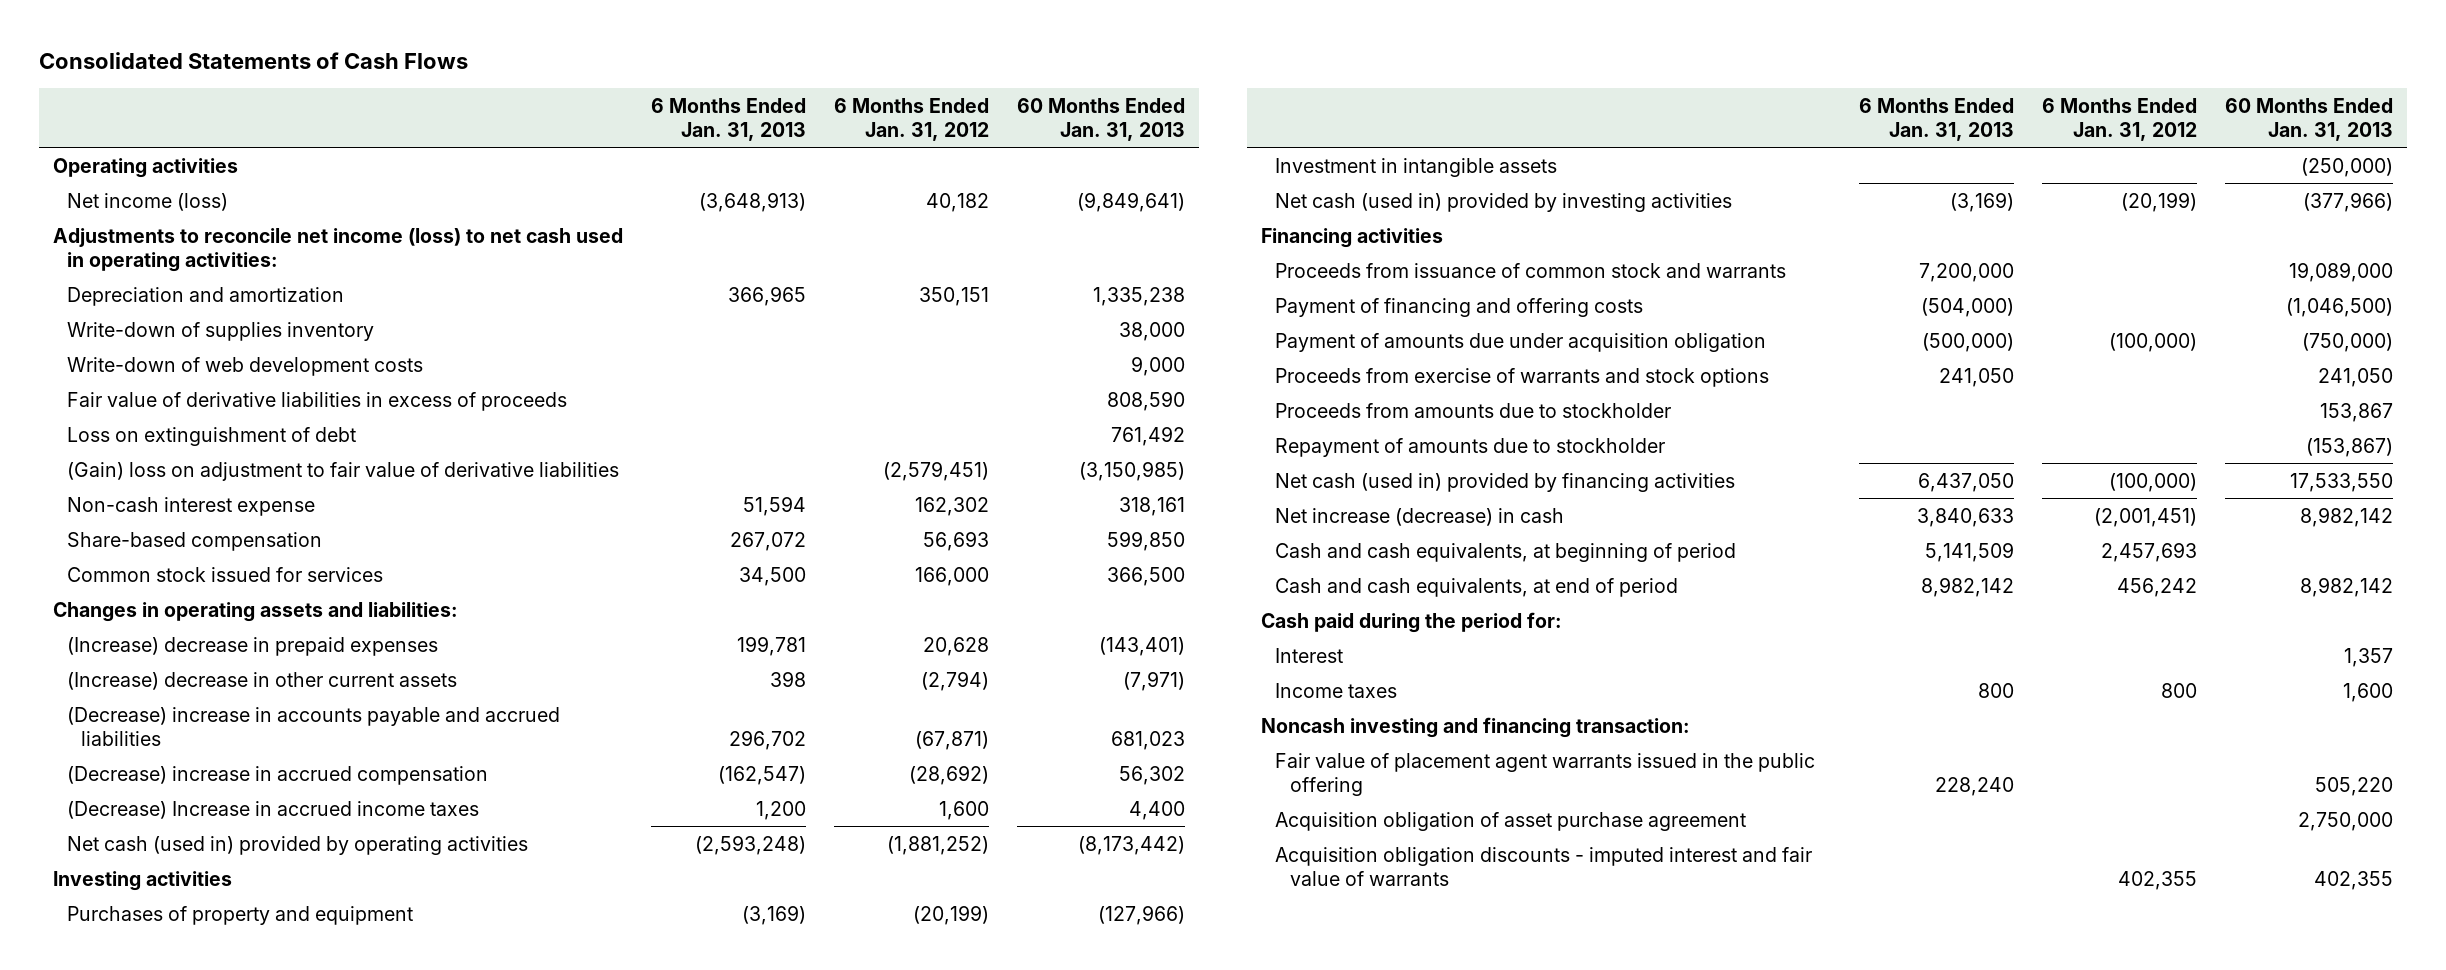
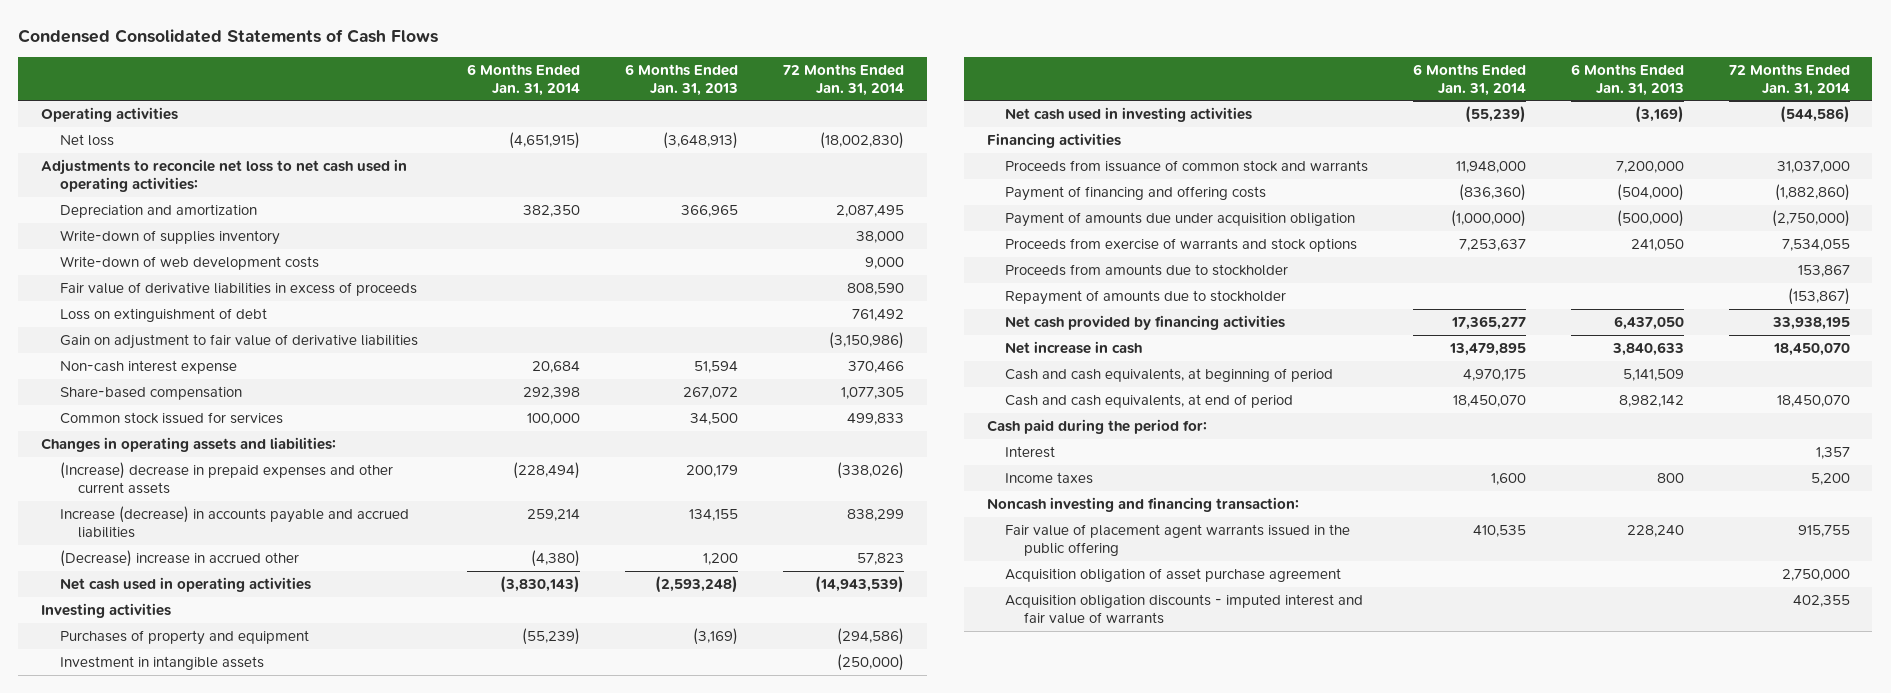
- Consolidated Statements of Cash Flows
+ Condensed Consolidated Statements of Cash Flows
- | 6 Months Ended Jan. 31, 2013 | 6 Months Ended Jan. 31, 2012 | 60 Months Ended Jan. 31, 2013
+ | 6 Months Ended Jan. 31, 2014 | 6 Months Ended Jan. 31, 2013 | 72 Months Ended Jan. 31, 2014
- Net income (loss) | (3,648,913) | 40,182 | (9,849,641)
- Adjustments to reconcile net income (loss) to net cash used in operating activities:
+ Net loss | (4,651,915) | (3,648,913) | (18,002,830)
+ Adjustments to reconcile net loss to net cash used in operating activities:
- (Gain) loss on adjustment to fair value of derivative liabilities | | (2,579,451) | (3,150,985)
+ Gain on adjustment to fair value of derivative liabilities | | | (3,150,986)
- (Increase) decrease in prepaid expenses | 199,781 | 20,628 | (143,401)
- (Increase) decrease in other current assets | 398 | (2,794) | (7,971)
- (Decrease) increase in accounts payable and accrued liabilities | 296,702 | (67,871) | 681,023
- (Decrease) increase in accrued compensation | (162,547) | (28,692) | 56,302
- (Decrease) Increase in accrued income taxes | 1,200 | 1,600 | 4,400
- Net cash (used in) provided by operating activities | (2,593,248) | (1,881,252) | (8,173,442)
+ (Increase) decrease in prepaid expenses and other current assets | (228,494) | 200,179 | (338,026)
+ Increase (decrease) in accounts payable and accrued liabilities | 259,214 | 134,155 | 838,299
+ (Decrease) increase in accrued other | (4,380) | 1,200 | 57,823
+ Net cash used in operating activities | (3,830,143) | (2,593,248) | (14,943,539)
- Net cash (used in) provided by investing activities | (3,169) | (20,199) | (377,966)
+ Net cash used in investing activities | (55,239) | (3,169) | (544,586)
- Net cash (used in) provided by financing activities | 6,437,050 | (100,000) | 17,533,550
- Net increase (decrease) in cash | 3,840,633 | (2,001,451) | 8,982,142
+ Net cash provided by financing activities | 17,365,277 | 6,437,050 | 33,938,195
+ Net increase in cash | 13,479,895 | 3,840,633 | 18,450,070

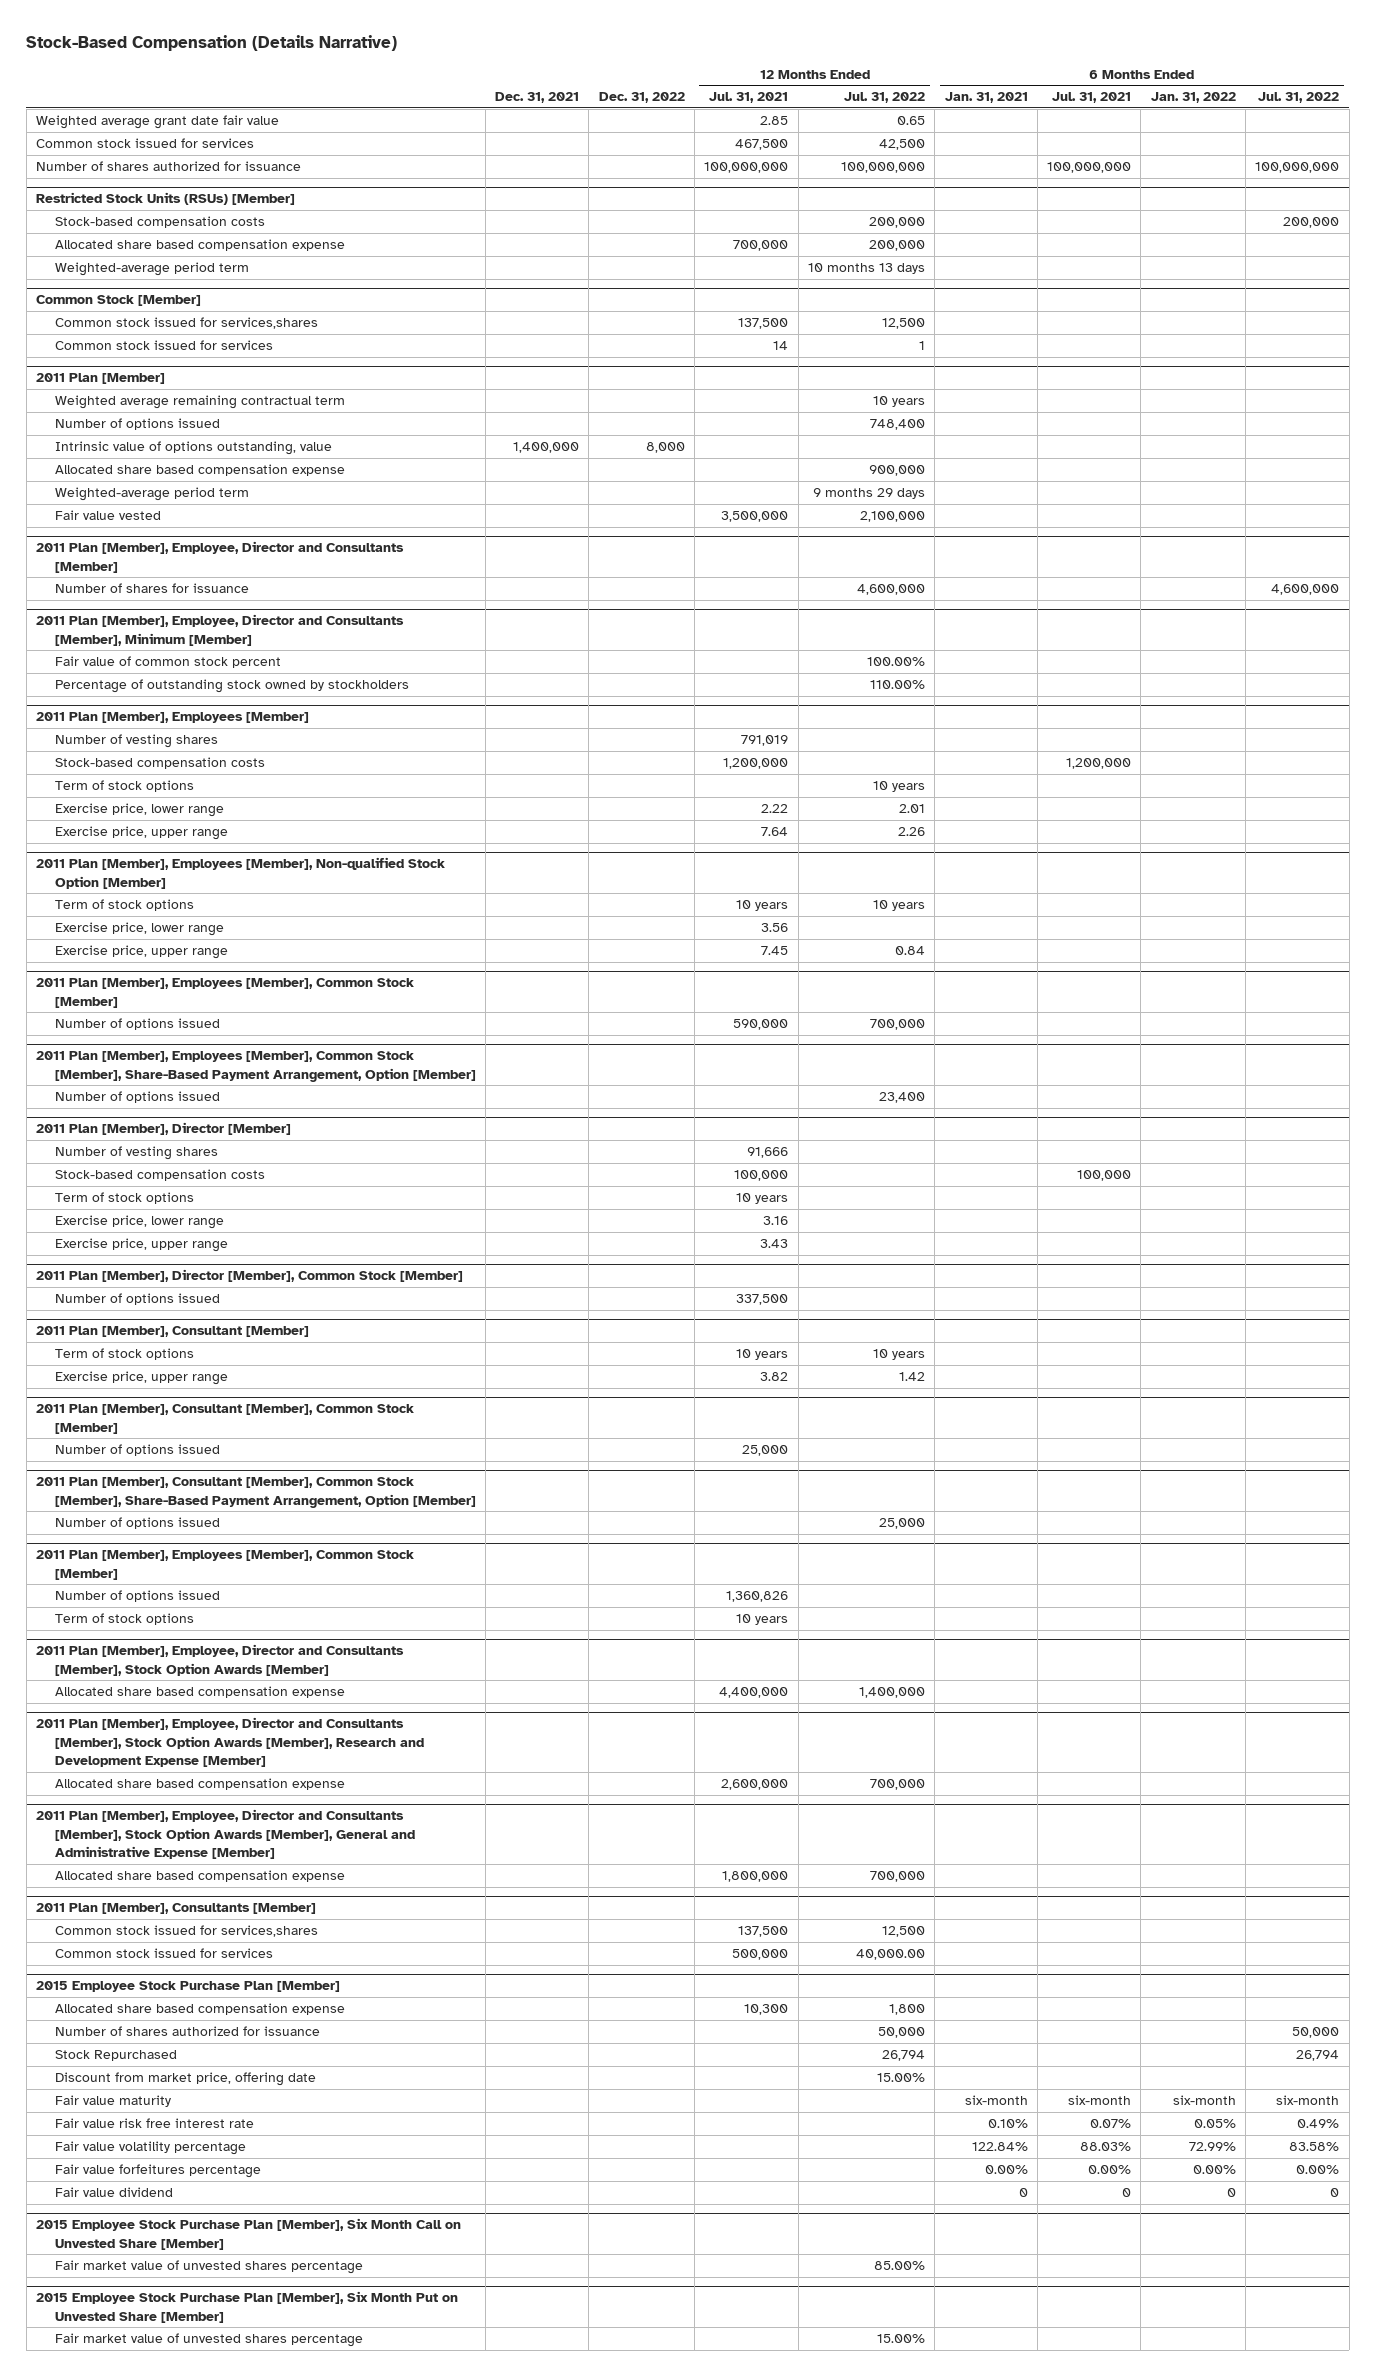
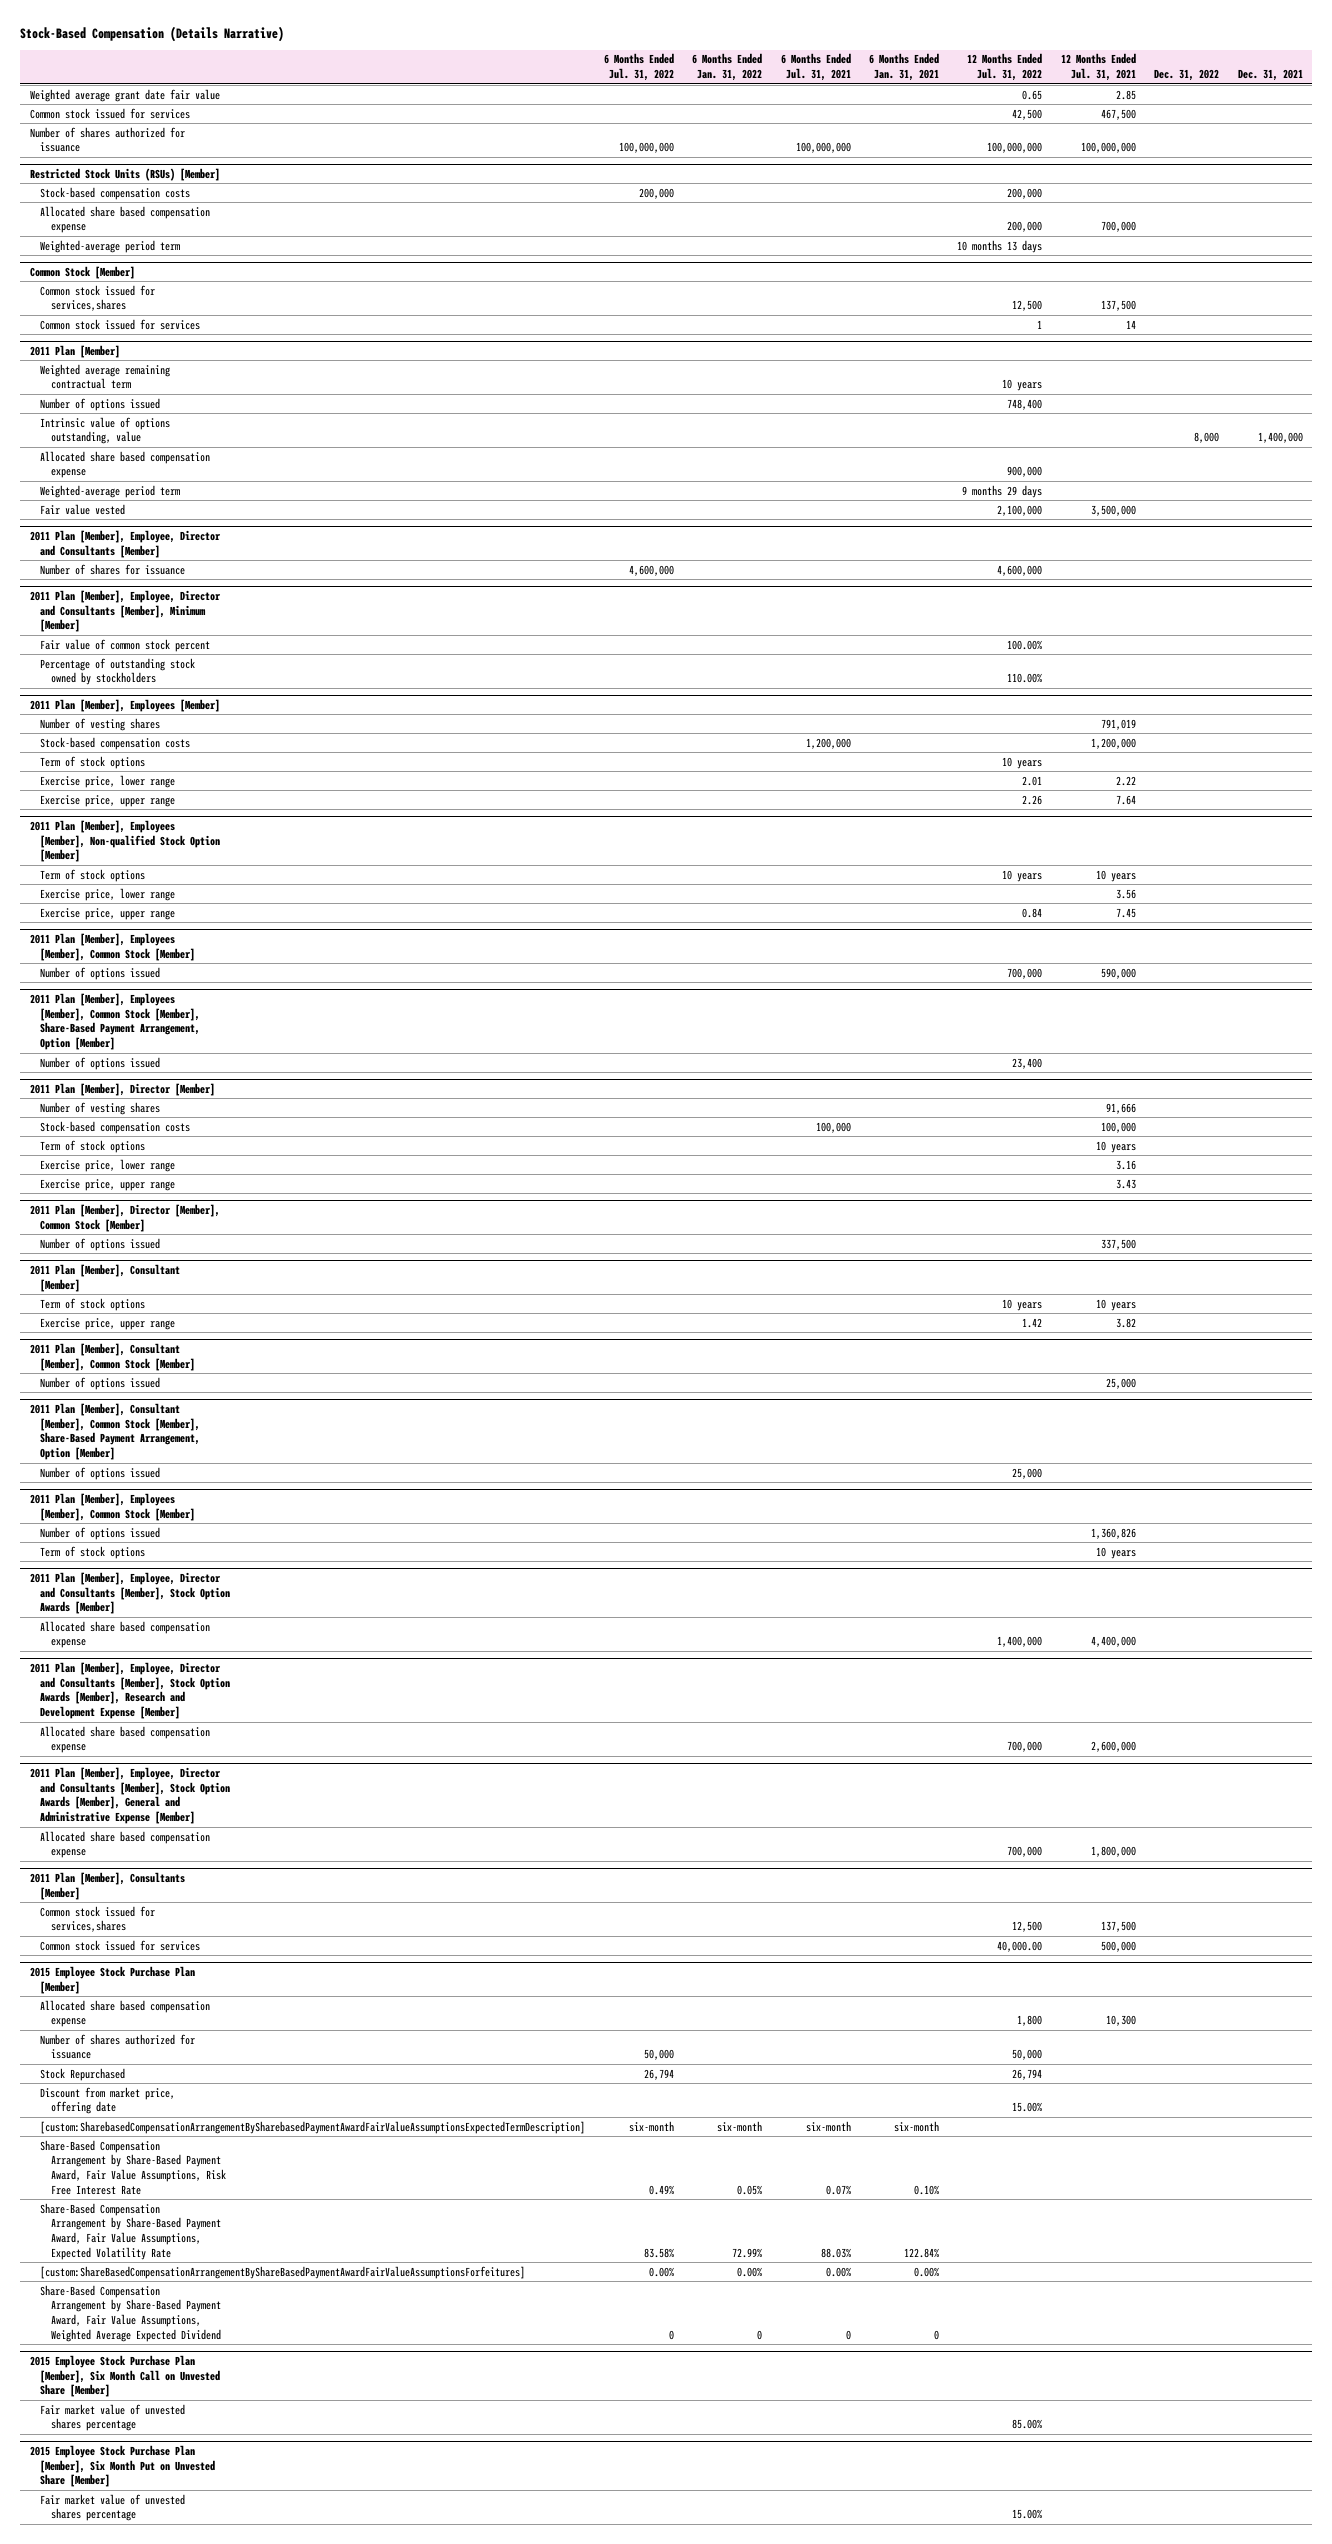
- | Dec. 31, 2021 | Dec. 31, 2022 | 12 Months Ended Jul. 31, 2021 | 12 Months Ended Jul. 31, 2022 | 6 Months Ended Jan. 31, 2021 | 6 Months Ended Jul. 31, 2021 | 6 Months Ended Jan. 31, 2022 | 6 Months Ended Jul. 31, 2022
+ | 6 Months Ended Jul. 31, 2022 | 6 Months Ended Jan. 31, 2022 | 6 Months Ended Jul. 31, 2021 | 6 Months Ended Jan. 31, 2021 | 12 Months Ended Jul. 31, 2022 | 12 Months Ended Jul. 31, 2021 | Dec. 31, 2022 | Dec. 31, 2021
@ 2015 Employee Stock Purchase Plan [Member]
- Fair value maturity | | | | | six-month | six-month | six-month | six-month
- Fair value risk free interest rate | | | | | 0.10% | 0.07% | 0.05% | 0.49%
- Fair value volatility percentage | | | | | 122.84% | 88.03% | 72.99% | 83.58%
- Fair value forfeitures percentage | | | | | 0.00% | 0.00% | 0.00% | 0.00%
- Fair value dividend | | | | | 0 | 0 | 0 | 0
+ [custom:SharebasedCompensationArrangementBySharebasedPaymentAwardFairValueAssumptionsExpectedTermDescription] | six-month | six-month | six-month | six-month | | | |
+ Share-Based Compensation Arrangement by Share-Based Payment Award, Fair Value Assumptions, Risk Free Interest Rate | 0.49% | 0.05% | 0.07% | 0.10% | | | |
+ Share-Based Compensation Arrangement by Share-Based Payment Award, Fair Value Assumptions, Expected Volatility Rate | 83.58% | 72.99% | 88.03% | 122.84% | | | |
+ [custom:ShareBasedCompensationArrangementByShareBasedPaymentAwardFairValueAssumptionsForfeitures] | 0.00% | 0.00% | 0.00% | 0.00% | | | |
+ Share-Based Compensation Arrangement by Share-Based Payment Award, Fair Value Assumptions, Weighted Average Expected Dividend | 0 | 0 | 0 | 0 | | | |

